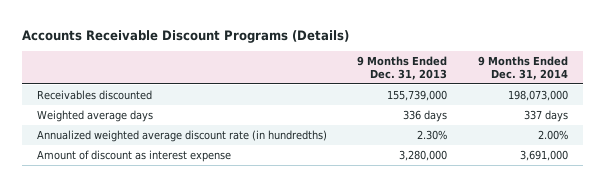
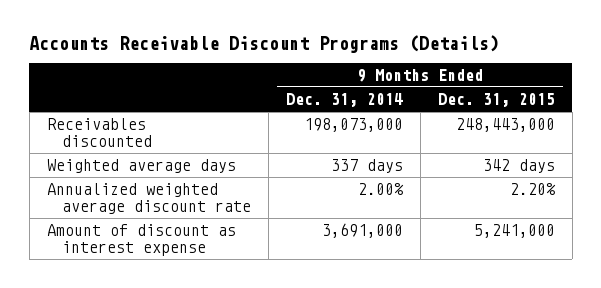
- | 9 Months Ended Dec. 31, 2013 | 9 Months Ended Dec. 31, 2014
+ | 9 Months Ended Dec. 31, 2014 | 9 Months Ended Dec. 31, 2015
- Annualized weighted average discount rate (in hundredths) | 2.30% | 2.00%
+ Annualized weighted average discount rate | 2.00% | 2.20%

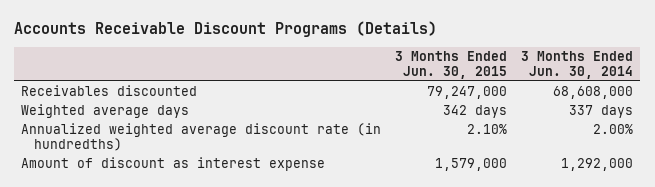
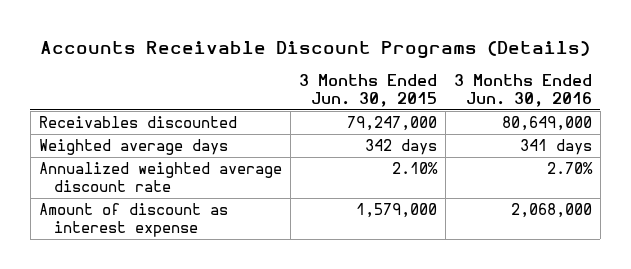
- | 3 Months Ended Jun. 30, 2015 | 3 Months Ended Jun. 30, 2014
+ | 3 Months Ended Jun. 30, 2015 | 3 Months Ended Jun. 30, 2016
- Annualized weighted average discount rate (in hundredths) | 2.10% | 2.00%
+ Annualized weighted average discount rate | 2.10% | 2.70%

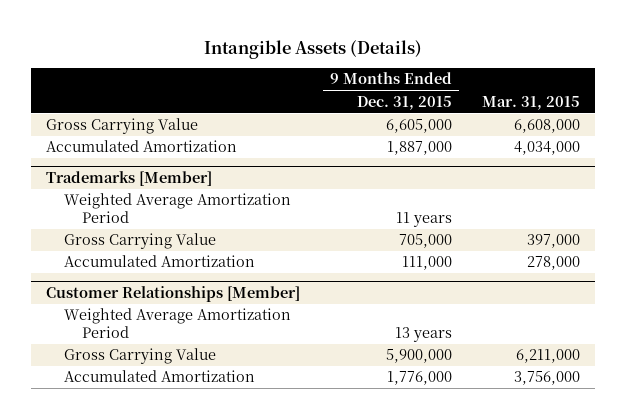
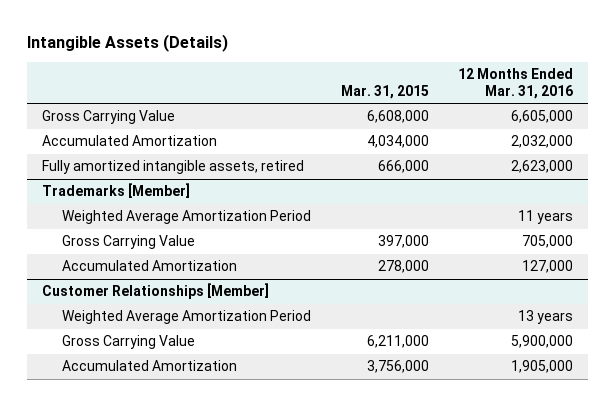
- | 9 Months Ended Dec. 31, 2015 | Mar. 31, 2015
+ | Mar. 31, 2015 | 12 Months Ended Mar. 31, 2016
+ Fully amortized intangible assets, retired | 666,000 | 2,623,000

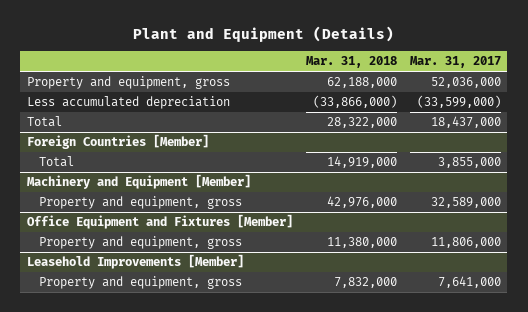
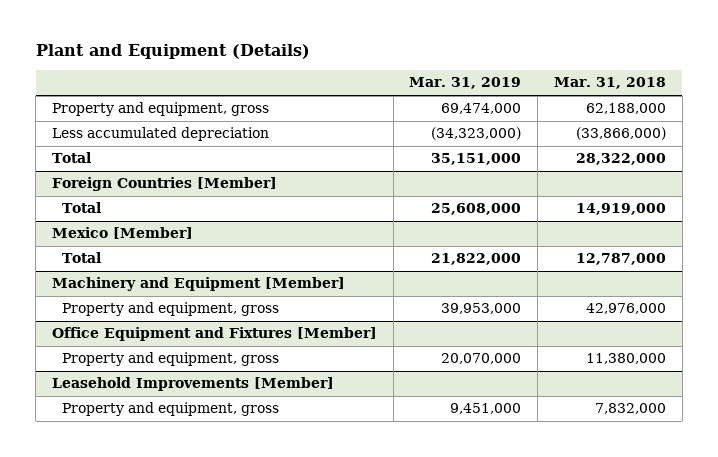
- | Mar. 31, 2018 | Mar. 31, 2017
+ | Mar. 31, 2019 | Mar. 31, 2018
+ Mexico [Member]
+ Total | 21,822,000 | 12,787,000

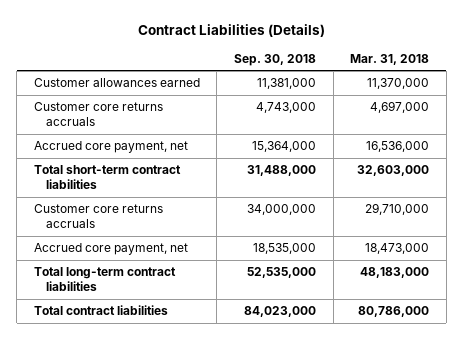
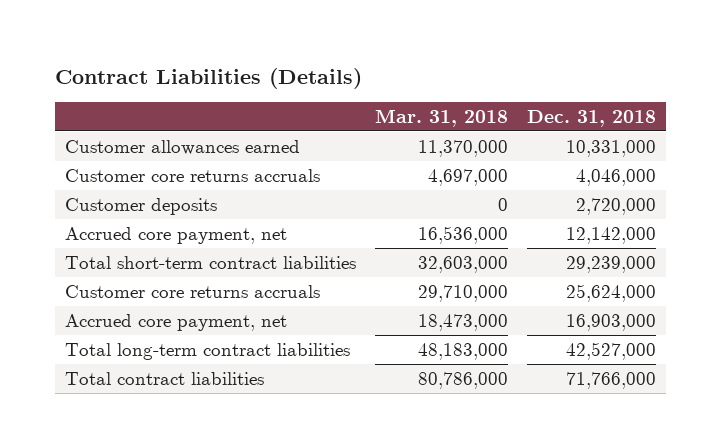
- | Sep. 30, 2018 | Mar. 31, 2018
+ | Mar. 31, 2018 | Dec. 31, 2018
+ Customer deposits | 0 | 2,720,000

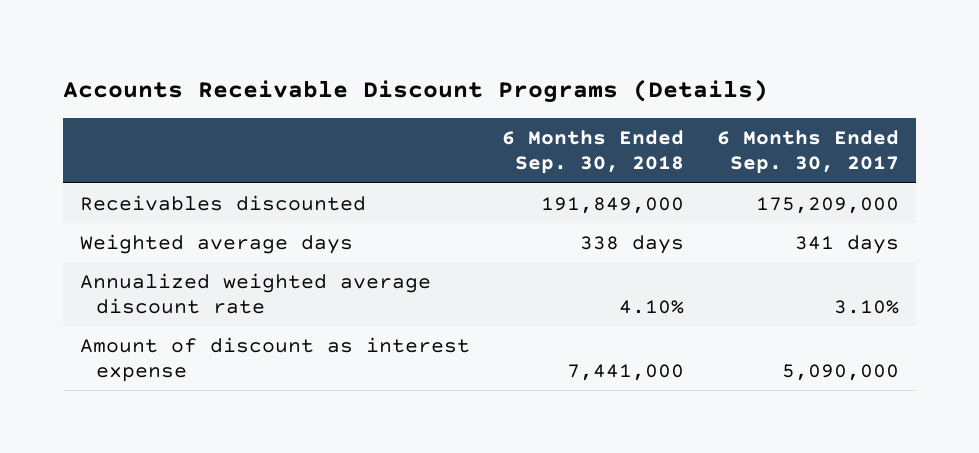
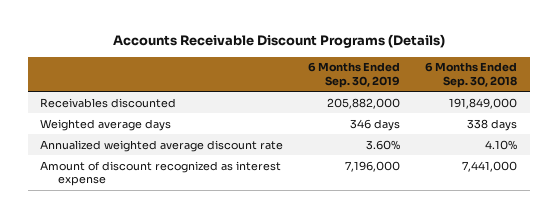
- | 6 Months Ended Sep. 30, 2018 | 6 Months Ended Sep. 30, 2017
+ | 6 Months Ended Sep. 30, 2019 | 6 Months Ended Sep. 30, 2018
- Amount of discount as interest expense | 7,441,000 | 5,090,000
+ Amount of discount recognized as interest expense | 7,196,000 | 7,441,000

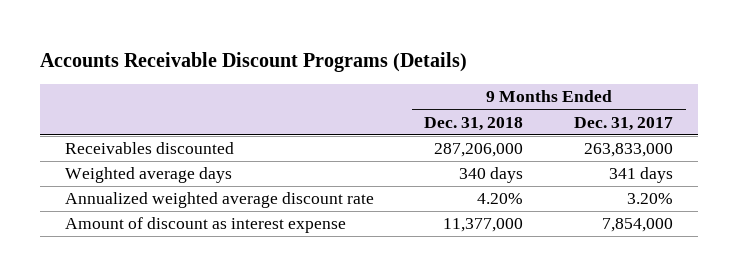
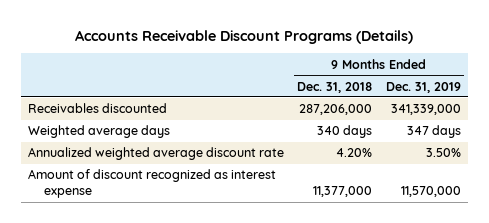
- | 9 Months Ended Dec. 31, 2018 | 9 Months Ended Dec. 31, 2017
+ | 9 Months Ended Dec. 31, 2018 | 9 Months Ended Dec. 31, 2019
- Amount of discount as interest expense | 11,377,000 | 7,854,000
+ Amount of discount recognized as interest expense | 11,377,000 | 11,570,000

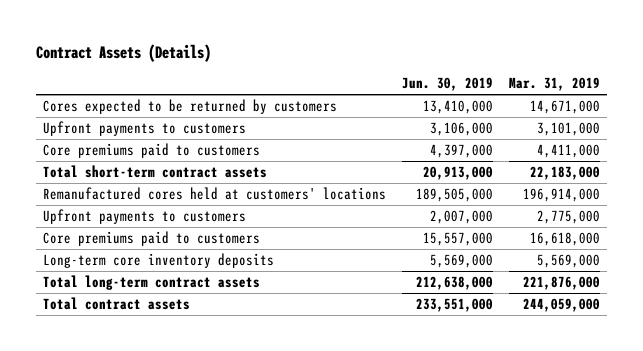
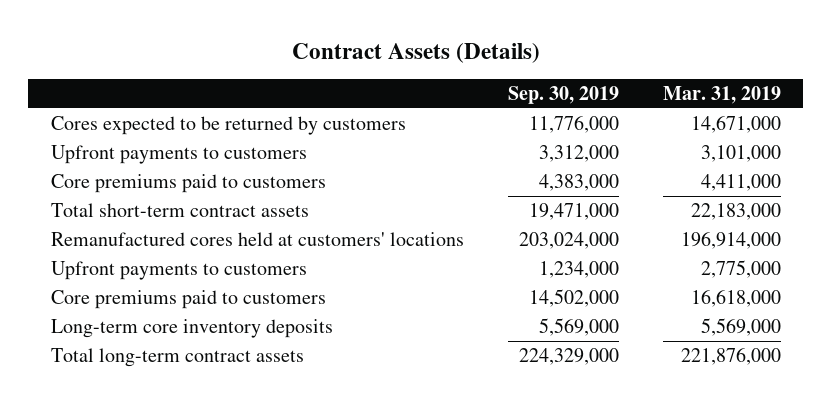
- | Jun. 30, 2019 | Mar. 31, 2019
+ | Sep. 30, 2019 | Mar. 31, 2019
- Total contract assets | 233,551,000 | 244,059,000

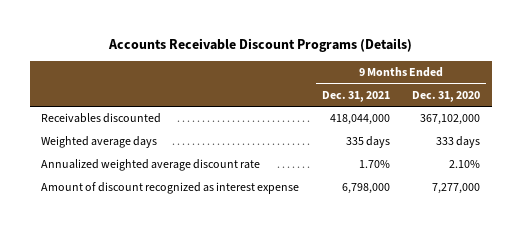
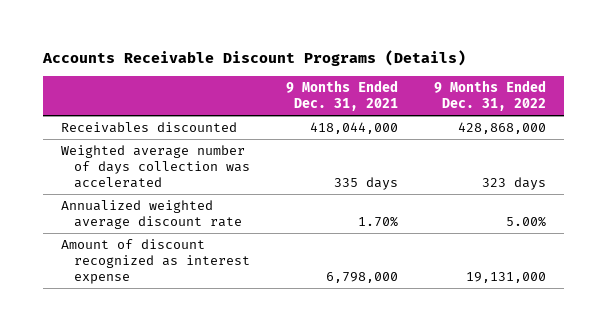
- | 9 Months Ended Dec. 31, 2021 | 9 Months Ended Dec. 31, 2020
+ | 9 Months Ended Dec. 31, 2021 | 9 Months Ended Dec. 31, 2022
- Weighted average days | 335 days | 333 days
+ Weighted average number of days collection was accelerated | 335 days | 323 days

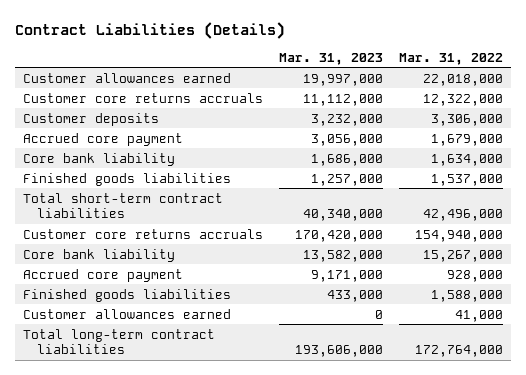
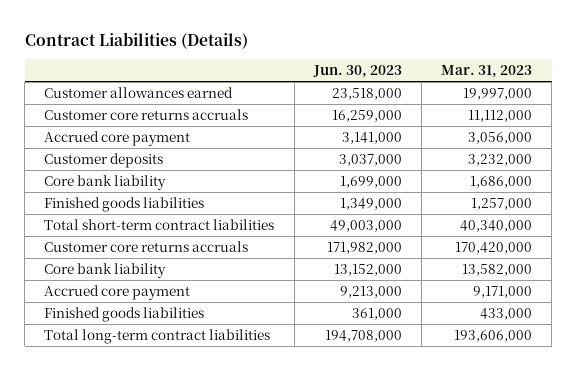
- | Mar. 31, 2023 | Mar. 31, 2022
+ | Jun. 30, 2023 | Mar. 31, 2023
moved down: Customer deposits | 3,037,000 | 3,232,000
- Customer allowances earned | 0 | 41,000

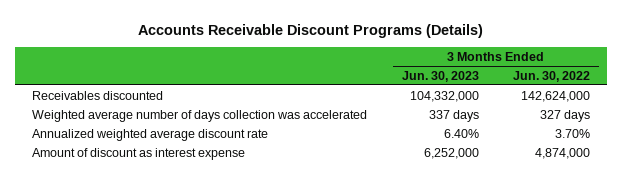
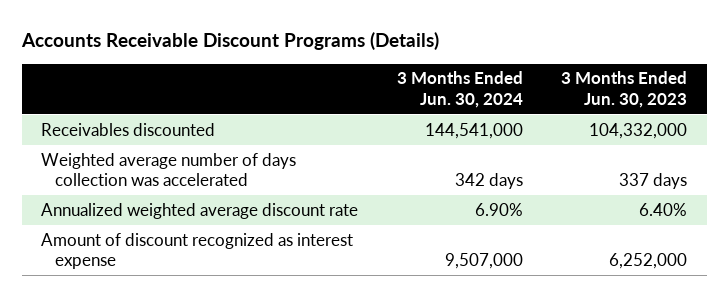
- | 3 Months Ended Jun. 30, 2023 | 3 Months Ended Jun. 30, 2022
+ | 3 Months Ended Jun. 30, 2024 | 3 Months Ended Jun. 30, 2023
- Amount of discount as interest expense | 6,252,000 | 4,874,000
+ Amount of discount recognized as interest expense | 9,507,000 | 6,252,000

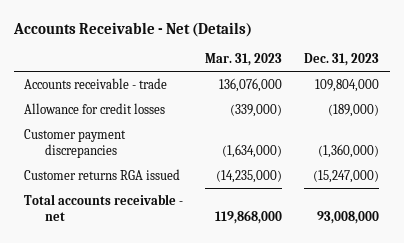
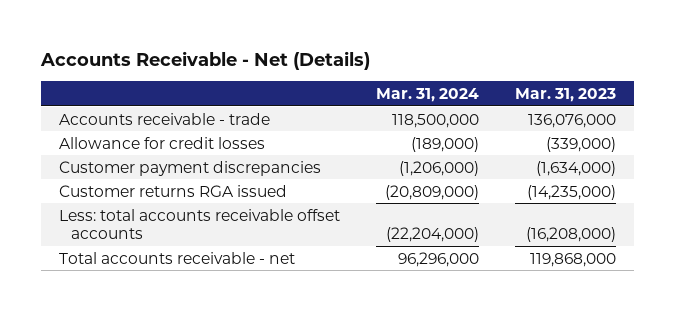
- | Mar. 31, 2023 | Dec. 31, 2023
+ | Mar. 31, 2024 | Mar. 31, 2023
+ Less: total accounts receivable offset accounts | (22,204,000) | (16,208,000)

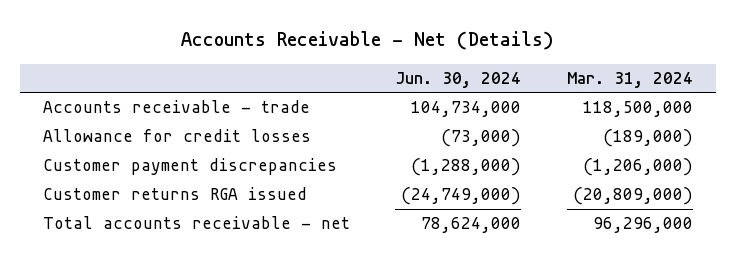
- | Mar. 31, 2024 | Mar. 31, 2023
+ | Jun. 30, 2024 | Mar. 31, 2024
- Less: total accounts receivable offset accounts | (22,204,000) | (16,208,000)

